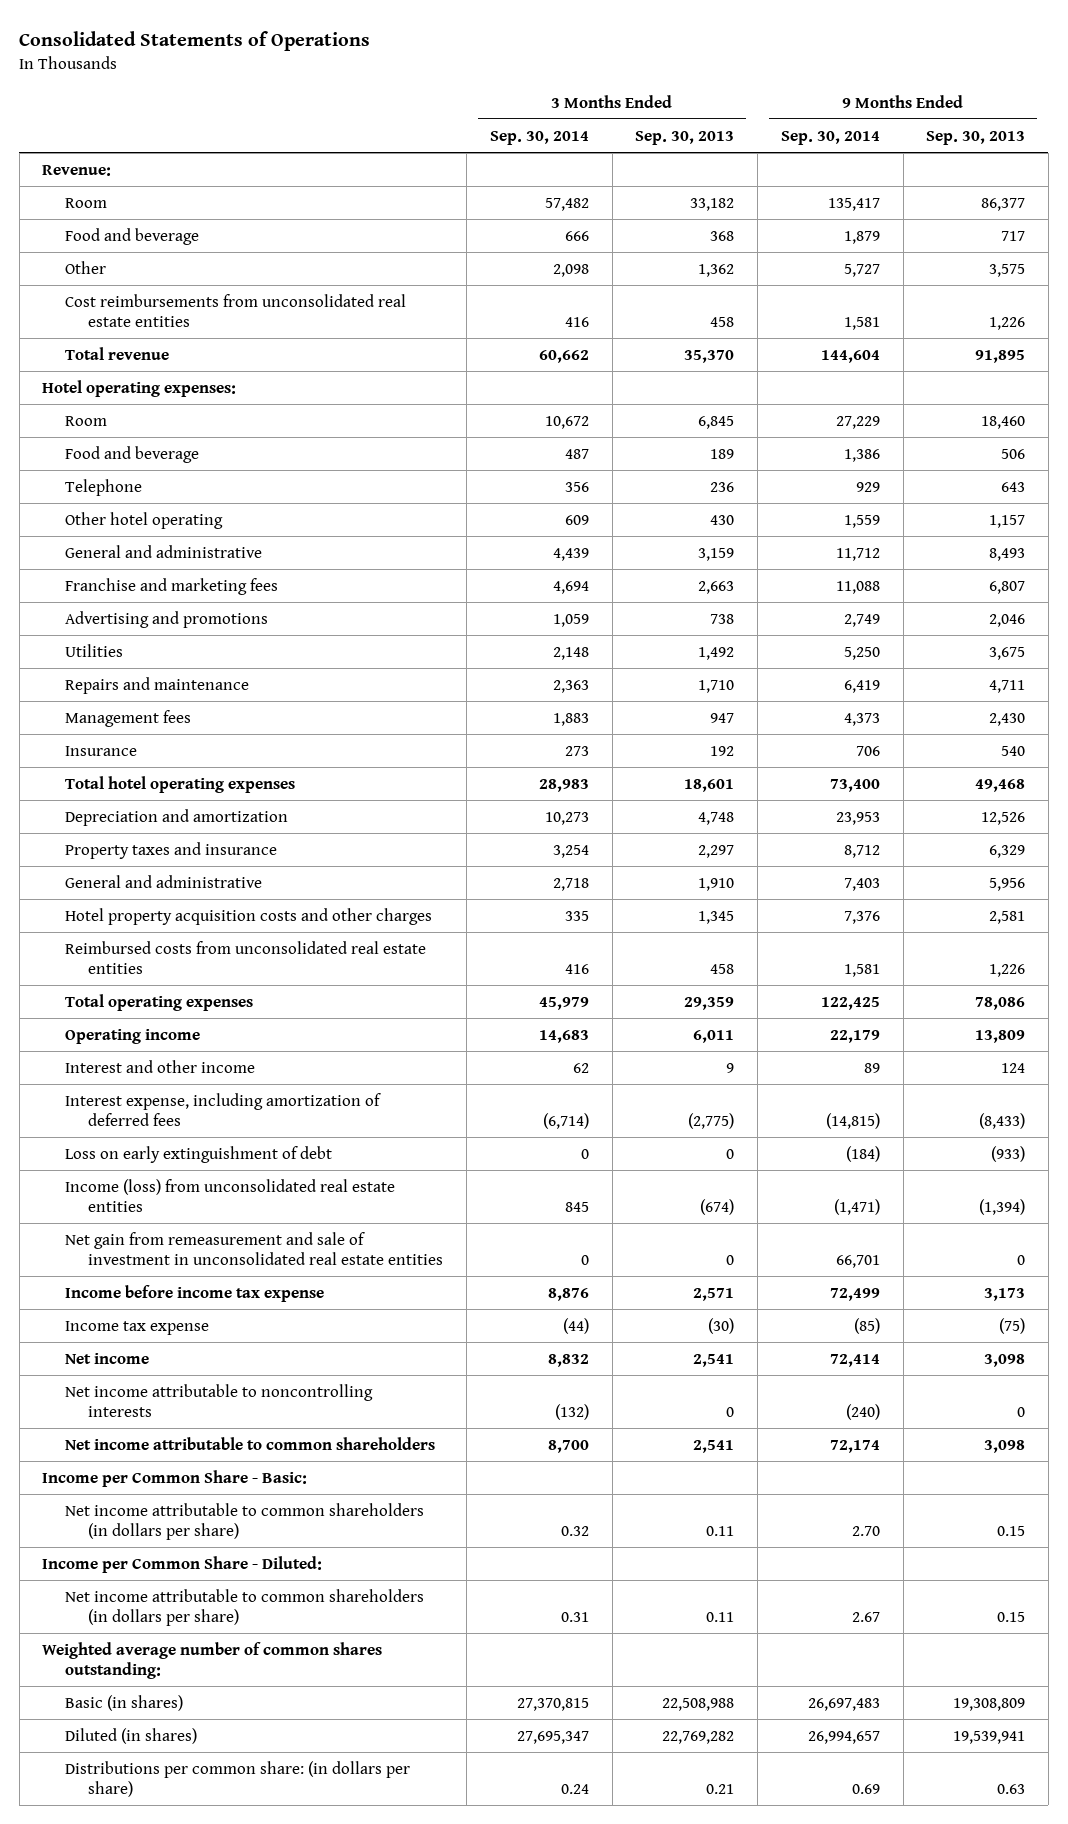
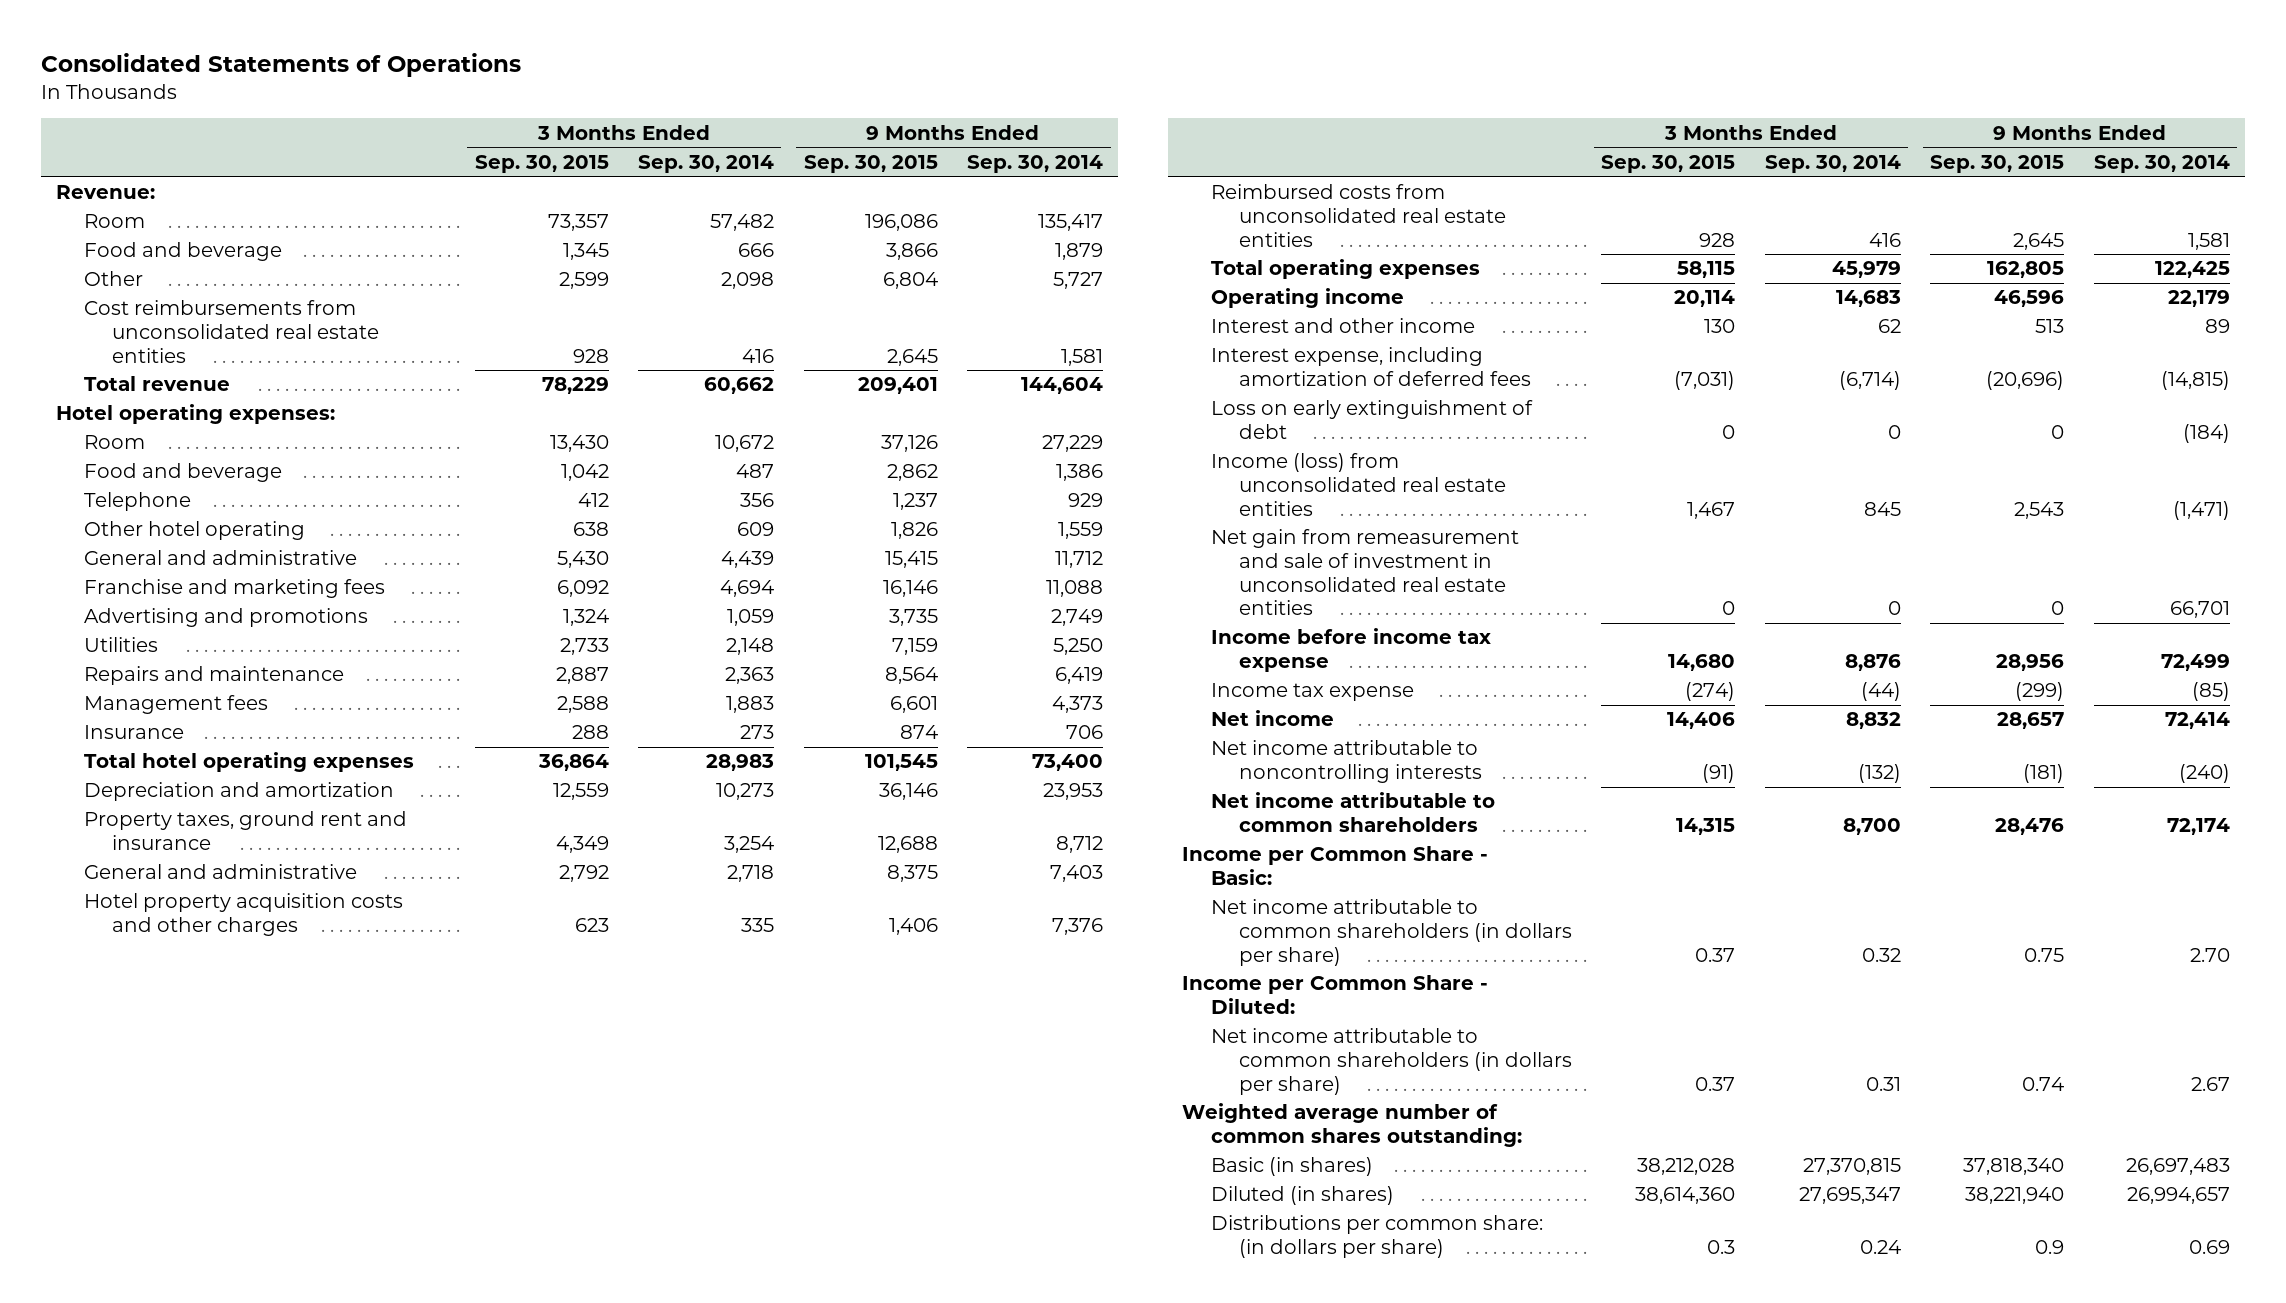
- | 3 Months Ended Sep. 30, 2014 | 3 Months Ended Sep. 30, 2013 | 9 Months Ended Sep. 30, 2014 | 9 Months Ended Sep. 30, 2013
+ | 3 Months Ended Sep. 30, 2015 | 3 Months Ended Sep. 30, 2014 | 9 Months Ended Sep. 30, 2015 | 9 Months Ended Sep. 30, 2014
- Property taxes and insurance | 3,254 | 2,297 | 8,712 | 6,329
+ Property taxes, ground rent and insurance | 4,349 | 3,254 | 12,688 | 8,712

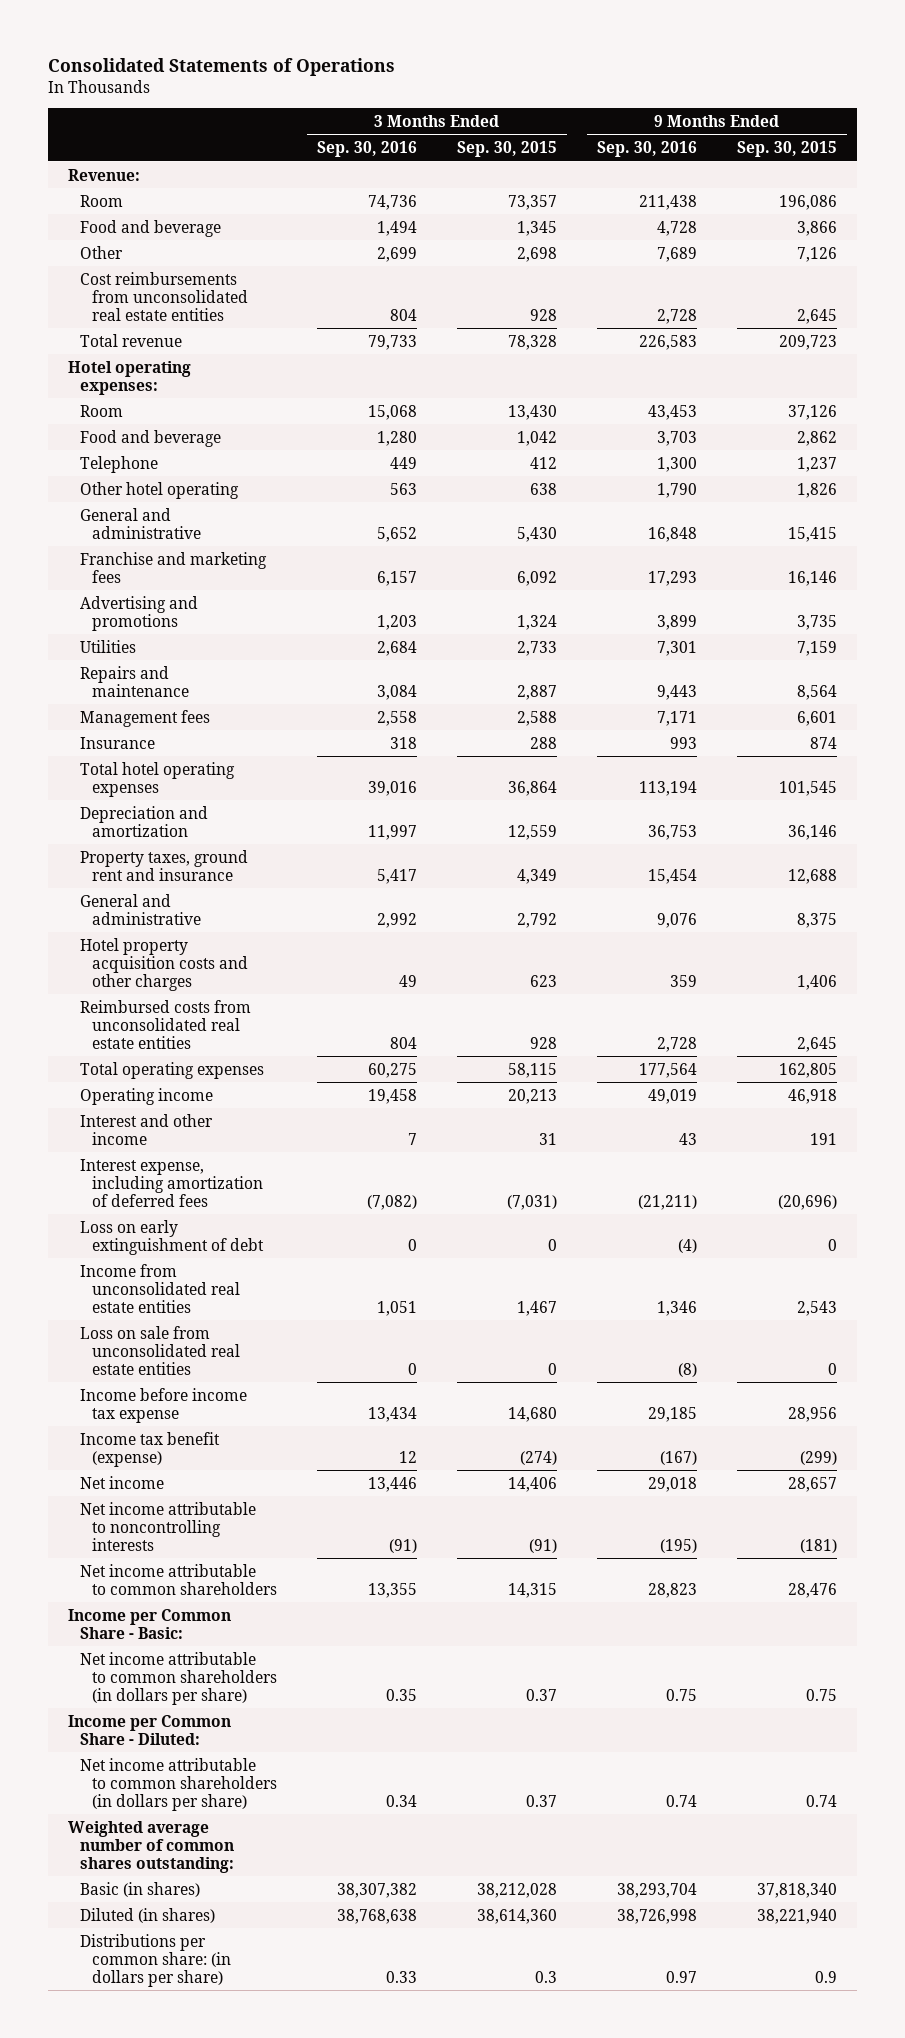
- | 3 Months Ended Sep. 30, 2015 | 3 Months Ended Sep. 30, 2014 | 9 Months Ended Sep. 30, 2015 | 9 Months Ended Sep. 30, 2014
+ | 3 Months Ended Sep. 30, 2016 | 3 Months Ended Sep. 30, 2015 | 9 Months Ended Sep. 30, 2016 | 9 Months Ended Sep. 30, 2015
- Other | 2,599 | 2,098 | 6,804 | 5,727
+ Other | 2,699 | 2,698 | 7,689 | 7,126
- Total revenue | 78,229 | 60,662 | 209,401 | 144,604
+ Total revenue | 79,733 | 78,328 | 226,583 | 209,723
- Operating income | 20,114 | 14,683 | 46,596 | 22,179
- Interest and other income | 130 | 62 | 513 | 89
+ Operating income | 19,458 | 20,213 | 49,019 | 46,918
+ Interest and other income | 7 | 31 | 43 | 191
- Income (loss) from unconsolidated real estate entities | 1,467 | 845 | 2,543 | (1,471)
- Net gain from remeasurement and sale of investment in unconsolidated real estate entities | 0 | 0 | 0 | 66,701
+ Income from unconsolidated real estate entities | 1,051 | 1,467 | 1,346 | 2,543
+ Loss on sale from unconsolidated real estate entities | 0 | 0 | (8) | 0
- Income tax expense | (274) | (44) | (299) | (85)
+ Income tax benefit (expense) | 12 | (274) | (167) | (299)

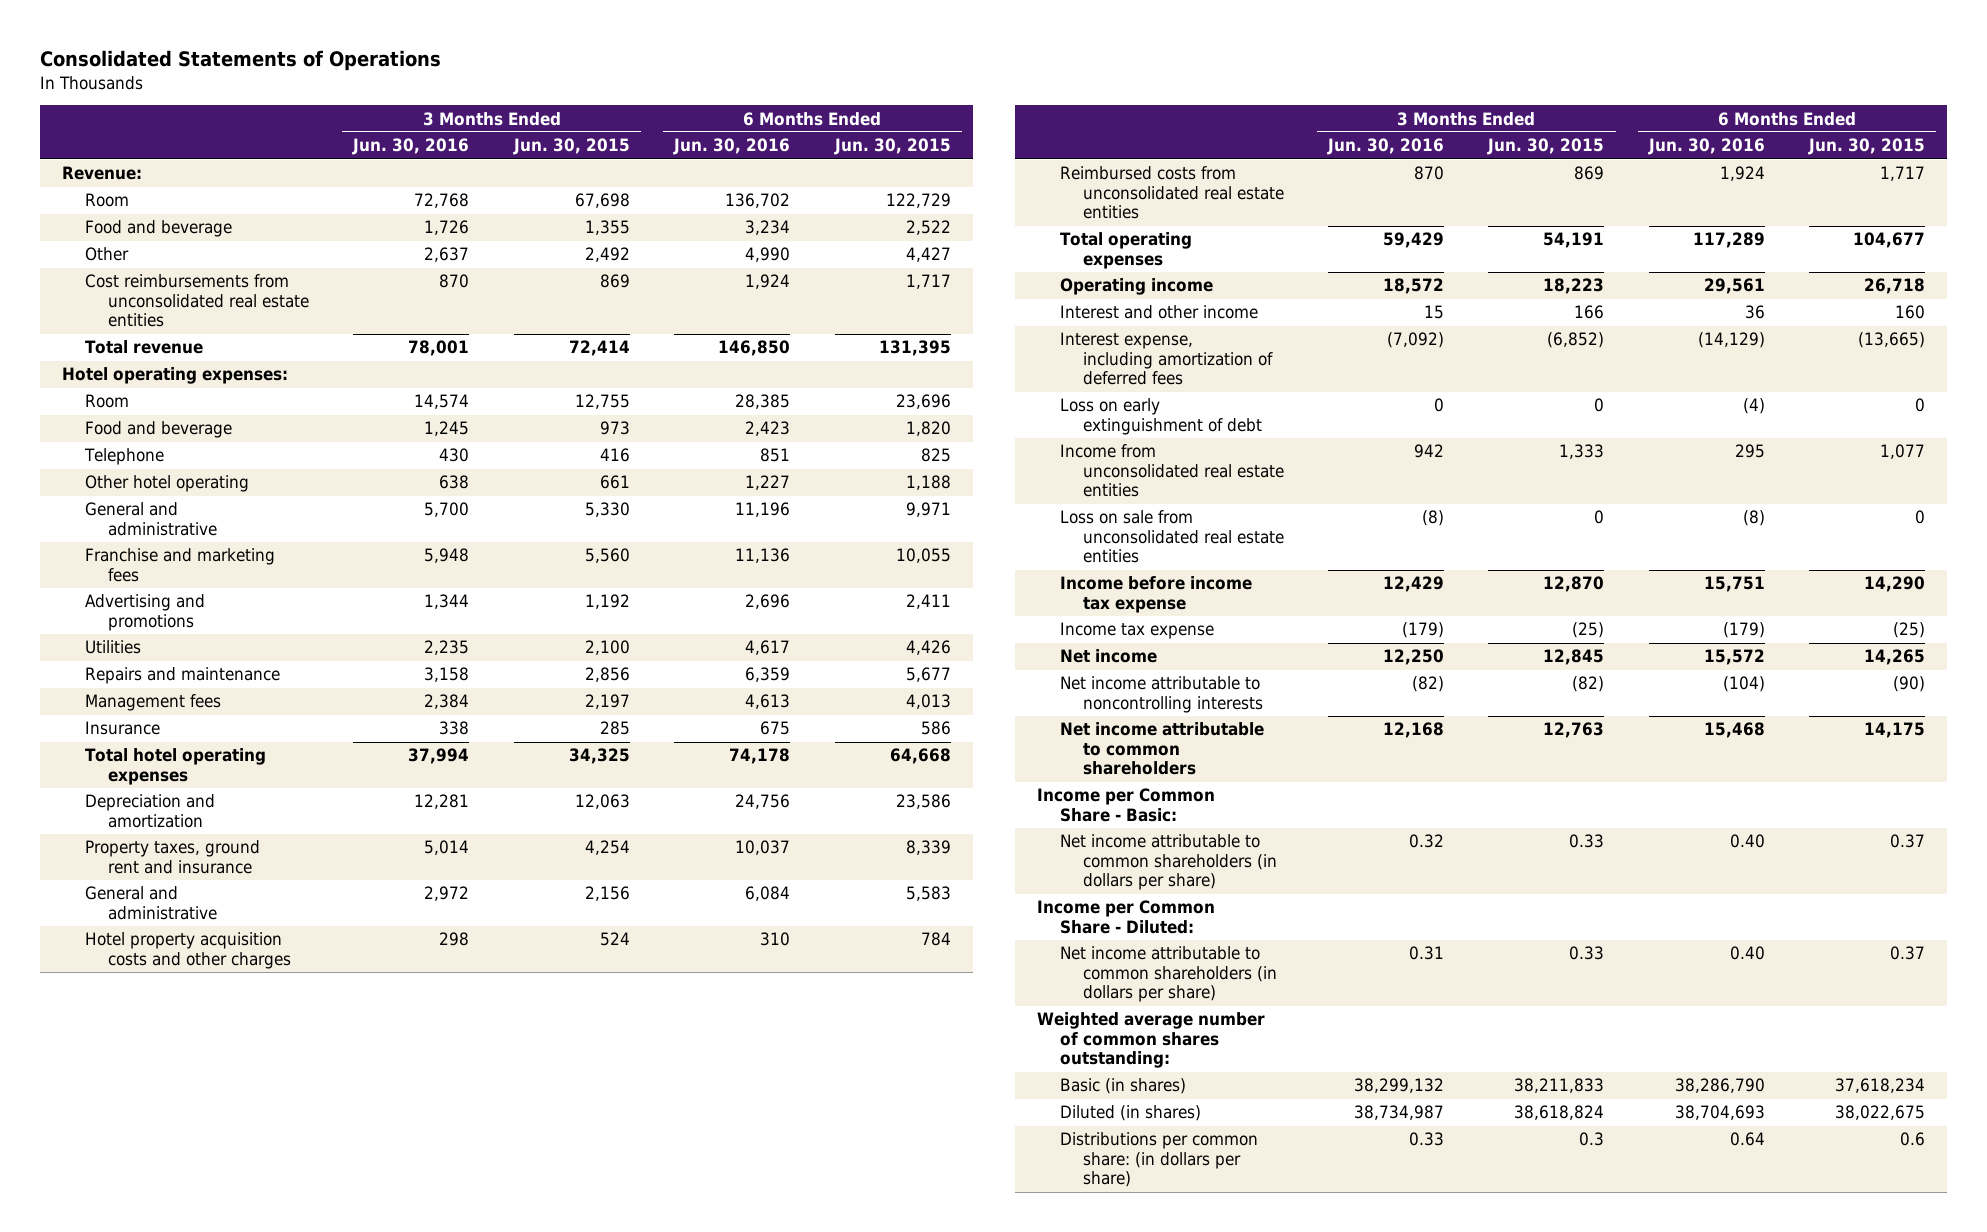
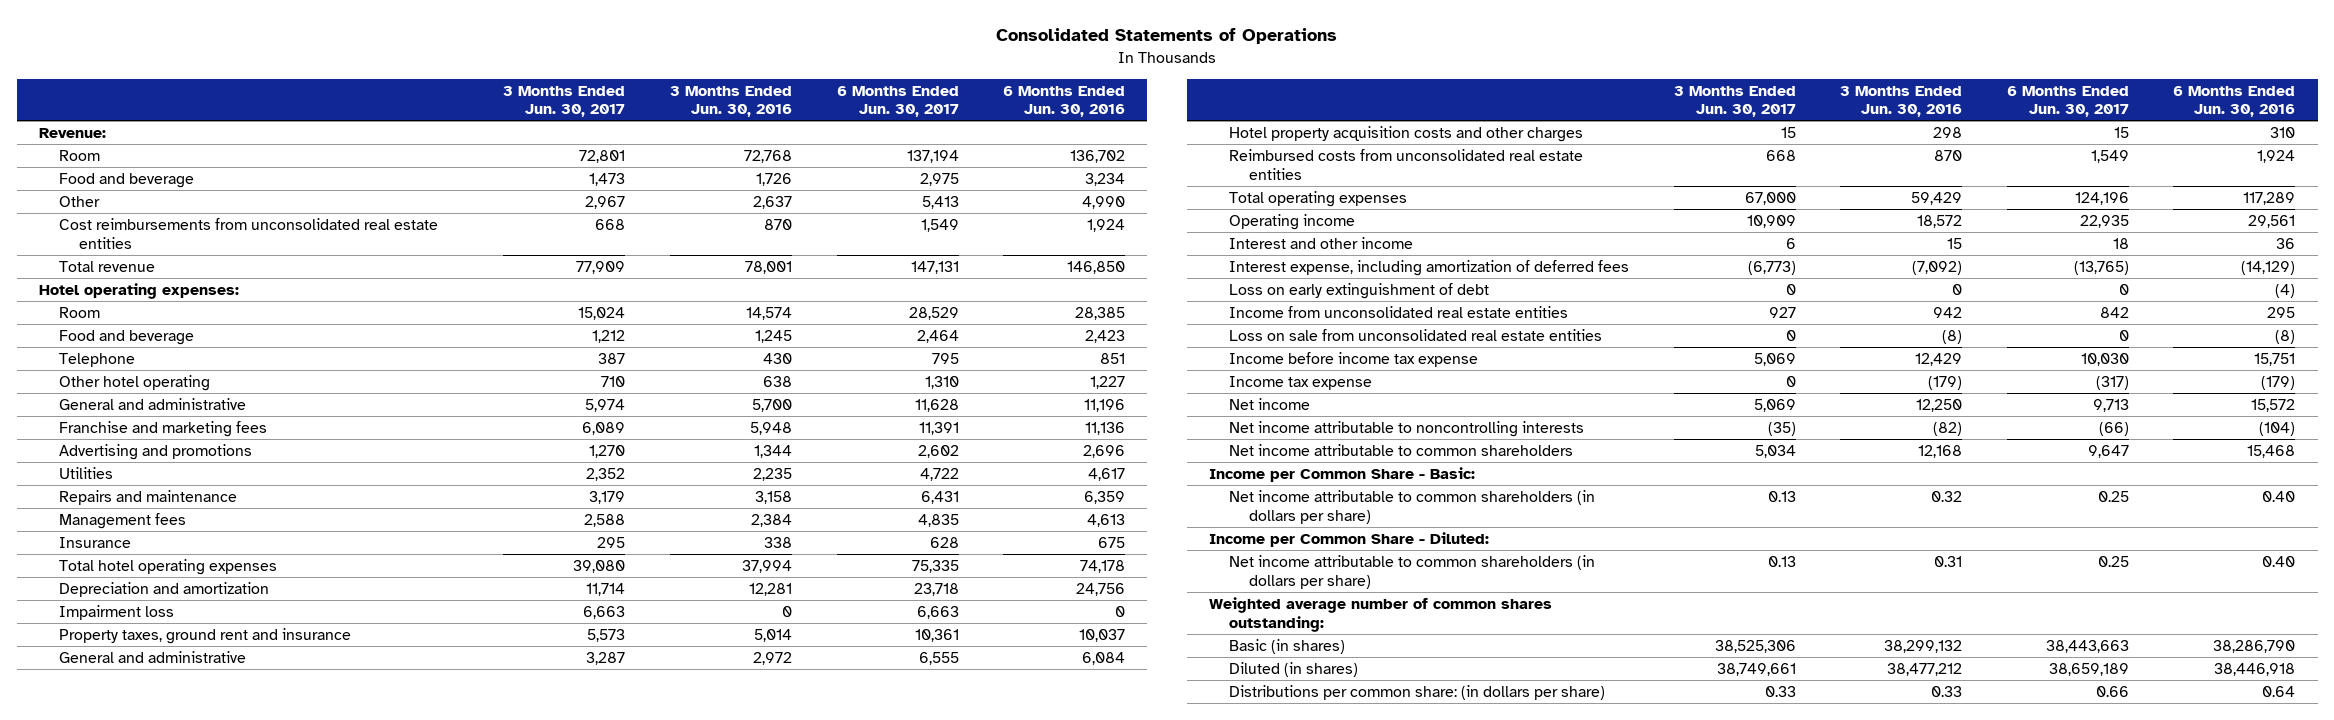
- | 3 Months Ended Jun. 30, 2016 | 3 Months Ended Jun. 30, 2015 | 6 Months Ended Jun. 30, 2016 | 6 Months Ended Jun. 30, 2015
+ | 3 Months Ended Jun. 30, 2017 | 3 Months Ended Jun. 30, 2016 | 6 Months Ended Jun. 30, 2017 | 6 Months Ended Jun. 30, 2016
+ Impairment loss | 6,663 | 0 | 6,663 | 0
- Diluted (in shares) | 38,734,987 | 38,618,824 | 38,704,693 | 38,022,675
+ Diluted (in shares) | 38,749,661 | 38,477,212 | 38,659,189 | 38,446,918

